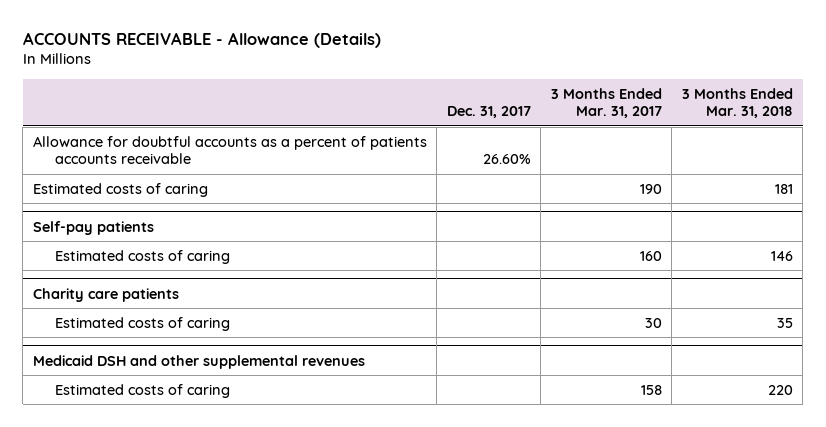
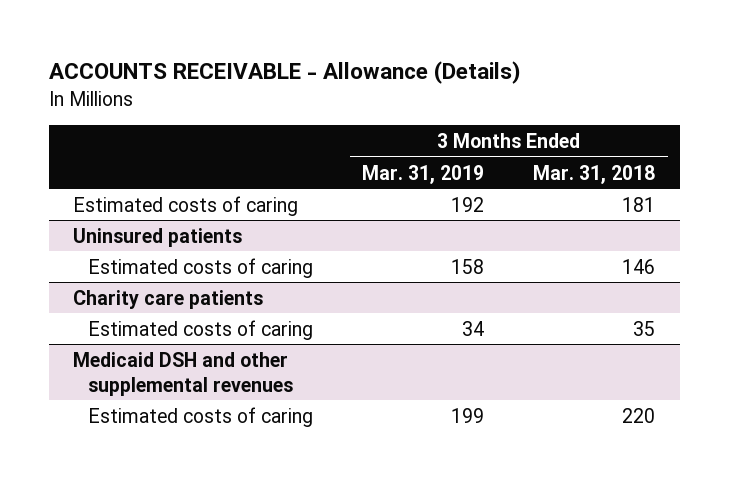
- | Dec. 31, 2017 | 3 Months Ended Mar. 31, 2017 | 3 Months Ended Mar. 31, 2018
+ | 3 Months Ended Mar. 31, 2019 | 3 Months Ended Mar. 31, 2018
- Allowance for doubtful accounts as a percent of patients accounts receivable | 26.60% | |
- Self-pay patients
+ Uninsured patients

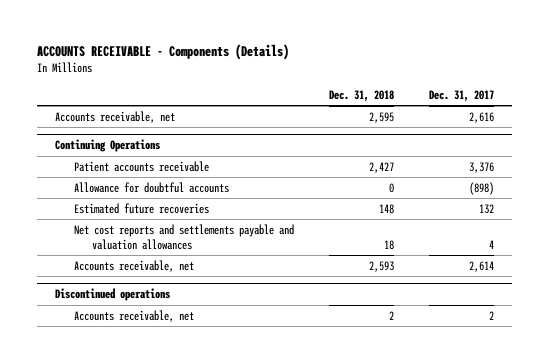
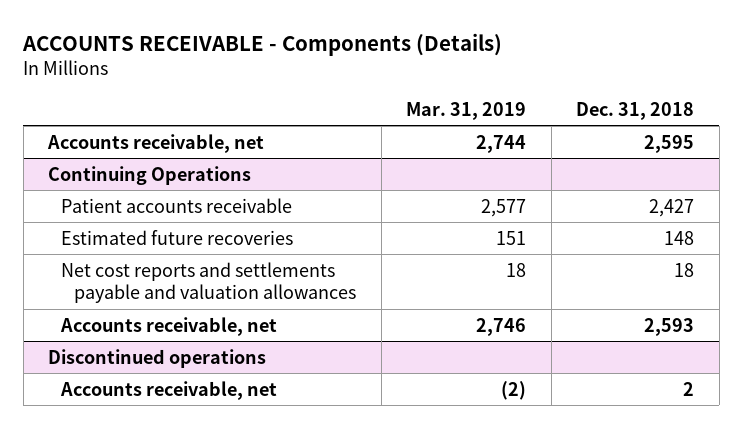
- | Dec. 31, 2018 | Dec. 31, 2017
+ | Mar. 31, 2019 | Dec. 31, 2018
@ Continuing Operations
- Allowance for doubtful accounts | 0 | (898)

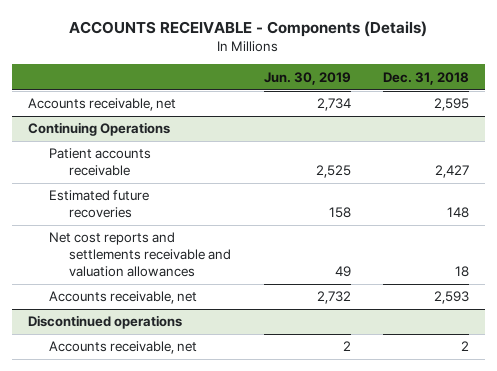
- | Mar. 31, 2019 | Dec. 31, 2018
+ | Jun. 30, 2019 | Dec. 31, 2018
@ Continuing Operations
- Net cost reports and settlements payable and valuation allowances | 18 | 18
+ Net cost reports and settlements receivable and valuation allowances | 49 | 18

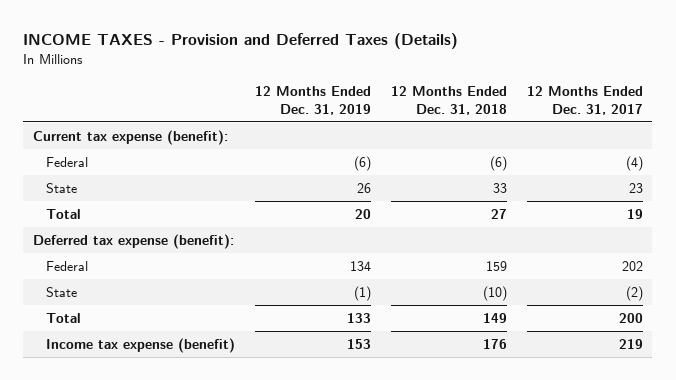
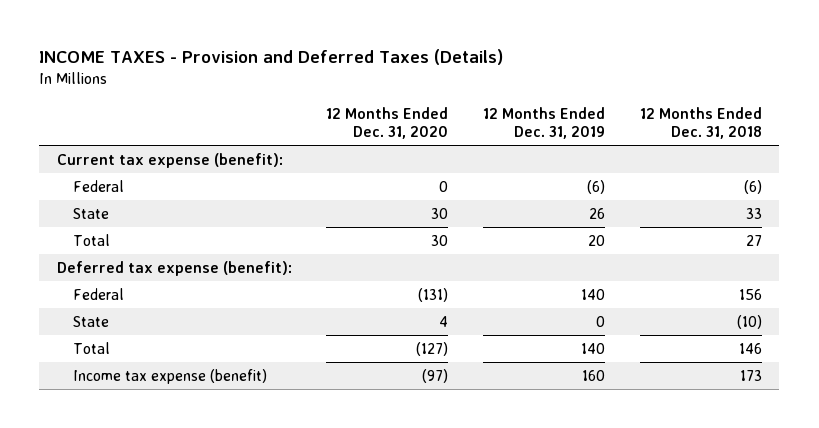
- | 12 Months Ended Dec. 31, 2019 | 12 Months Ended Dec. 31, 2018 | 12 Months Ended Dec. 31, 2017
+ | 12 Months Ended Dec. 31, 2020 | 12 Months Ended Dec. 31, 2019 | 12 Months Ended Dec. 31, 2018
- Federal | 134 | 159 | 202
- State | (1) | (10) | (2)
- Total | 133 | 149 | 200
- Income tax expense (benefit) | 153 | 176 | 219
+ Federal | (131) | 140 | 156
+ State | 4 | 0 | (10)
+ Total | (127) | 140 | 146
+ Income tax expense (benefit) | (97) | 160 | 173

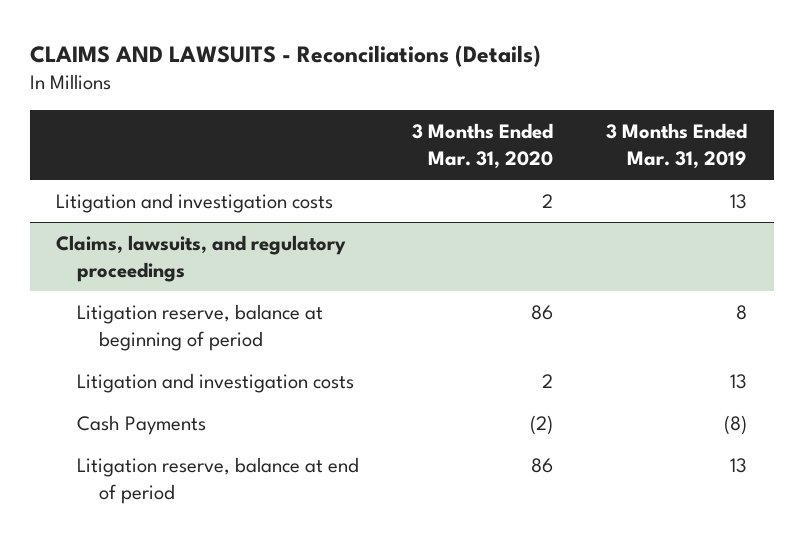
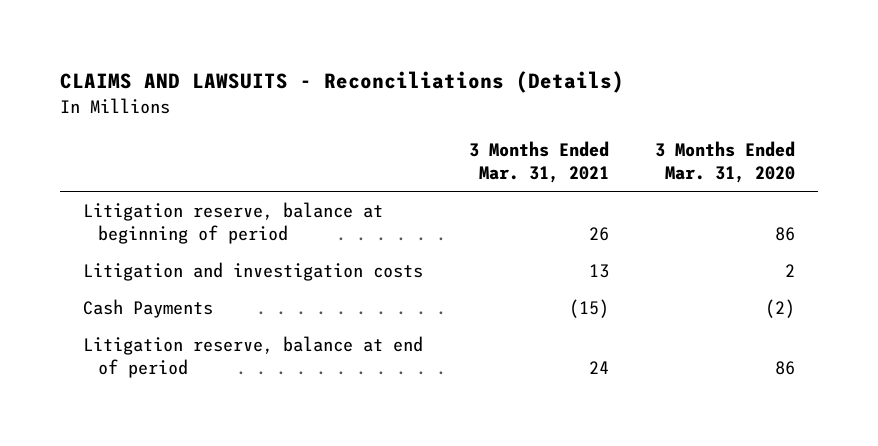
- | 3 Months Ended Mar. 31, 2020 | 3 Months Ended Mar. 31, 2019
+ | 3 Months Ended Mar. 31, 2021 | 3 Months Ended Mar. 31, 2020
- Litigation and investigation costs | 2 | 13
- Claims, lawsuits, and regulatory proceedings

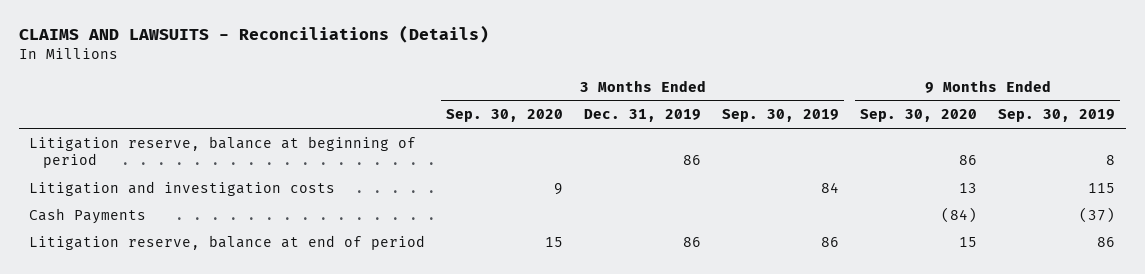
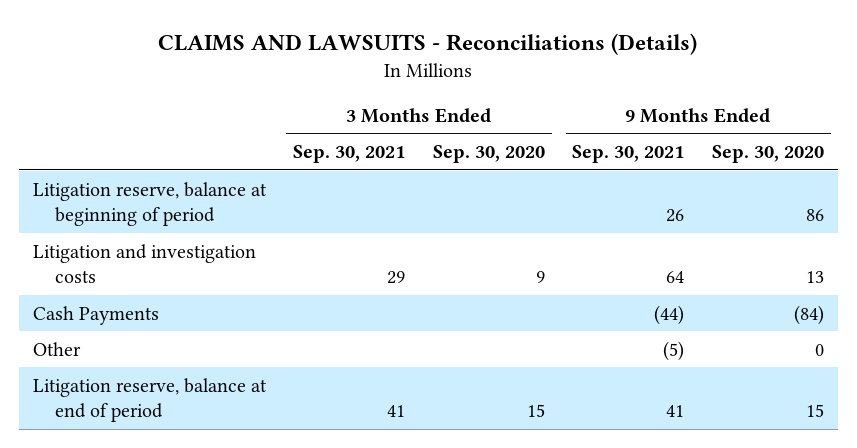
- | 3 Months Ended Sep. 30, 2020 | 3 Months Ended Dec. 31, 2019 | 3 Months Ended Sep. 30, 2019 | 9 Months Ended Sep. 30, 2020 | 9 Months Ended Sep. 30, 2019
+ | 3 Months Ended Sep. 30, 2021 | 3 Months Ended Sep. 30, 2020 | 9 Months Ended Sep. 30, 2021 | 9 Months Ended Sep. 30, 2020
+ Other | | | (5) | 0

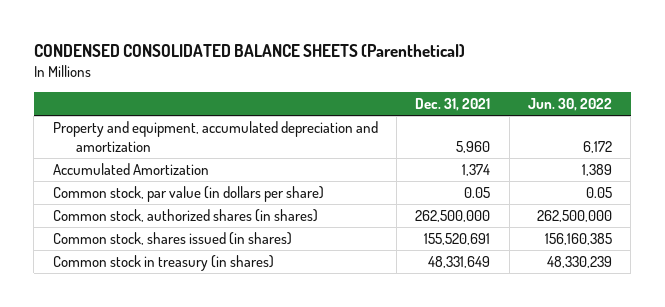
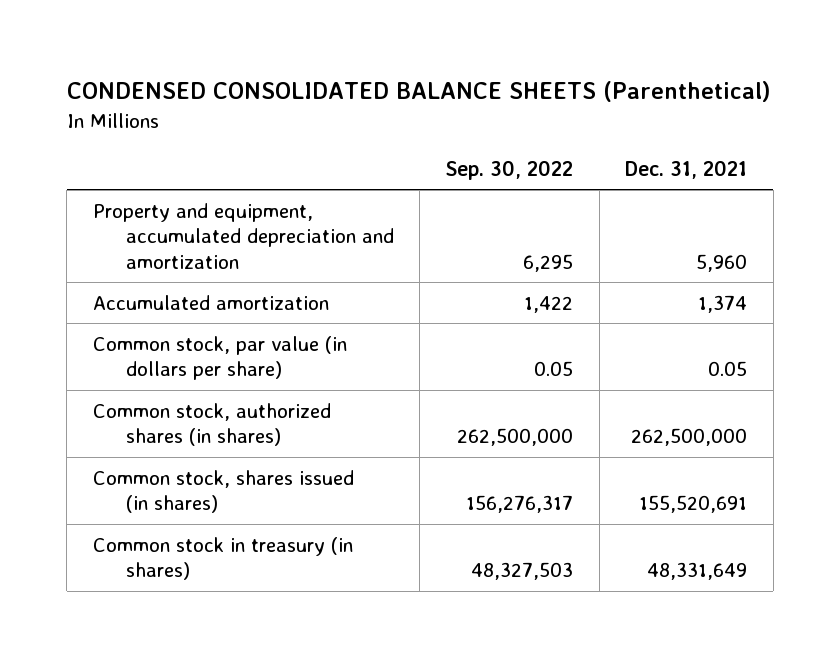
- | Dec. 31, 2021 | Jun. 30, 2022
+ | Sep. 30, 2022 | Dec. 31, 2021
- Accumulated Amortization | 1,374 | 1,389
+ Accumulated amortization | 1,422 | 1,374

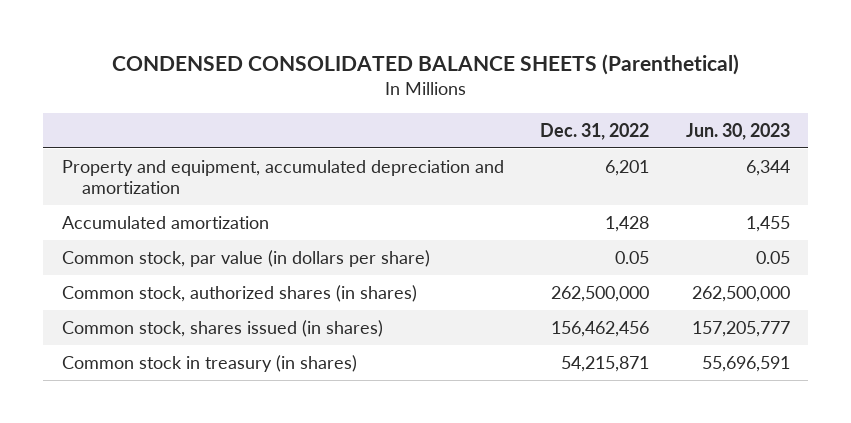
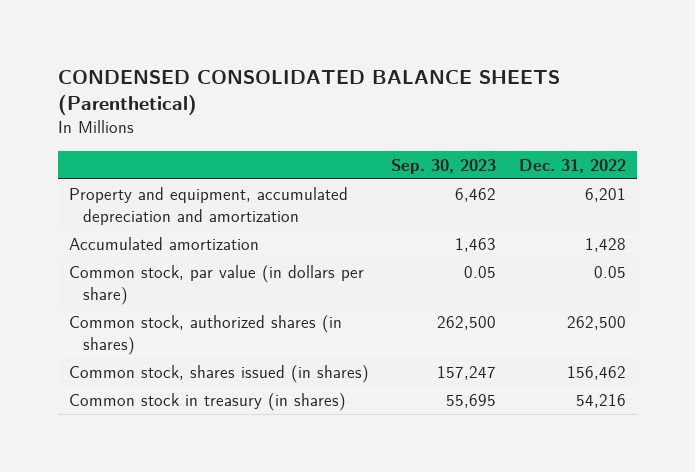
- | Dec. 31, 2022 | Jun. 30, 2023
+ | Sep. 30, 2023 | Dec. 31, 2022
- Common stock, authorized shares (in shares) | 262,500,000 | 262,500,000
- Common stock, shares issued (in shares) | 156,462,456 | 157,205,777
- Common stock in treasury (in shares) | 54,215,871 | 55,696,591
+ Common stock, authorized shares (in shares) | 262,500 | 262,500
+ Common stock, shares issued (in shares) | 157,247 | 156,462
+ Common stock in treasury (in shares) | 55,695 | 54,216

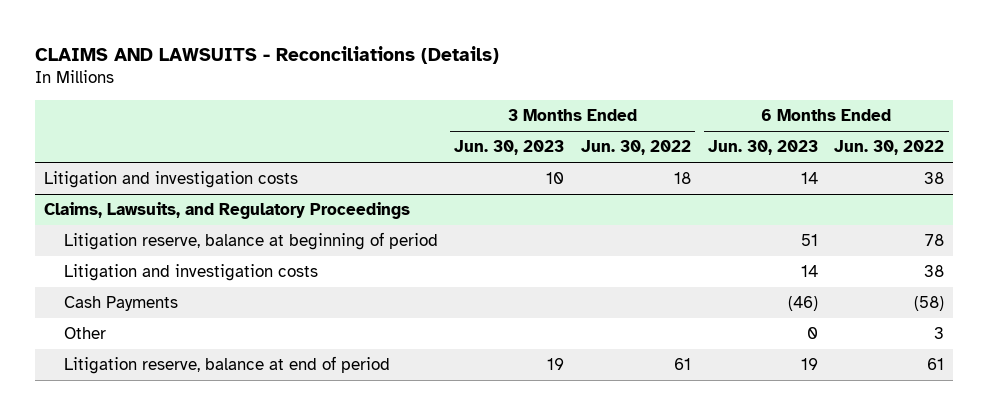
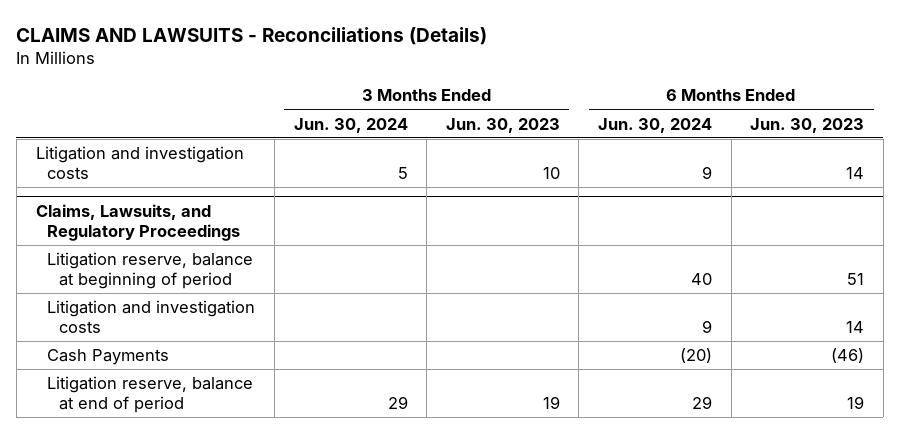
- | 3 Months Ended Jun. 30, 2023 | 3 Months Ended Jun. 30, 2022 | 6 Months Ended Jun. 30, 2023 | 6 Months Ended Jun. 30, 2022
+ | 3 Months Ended Jun. 30, 2024 | 3 Months Ended Jun. 30, 2023 | 6 Months Ended Jun. 30, 2024 | 6 Months Ended Jun. 30, 2023
@ Claims, Lawsuits, and Regulatory Proceedings
- Other | | | 0 | 3

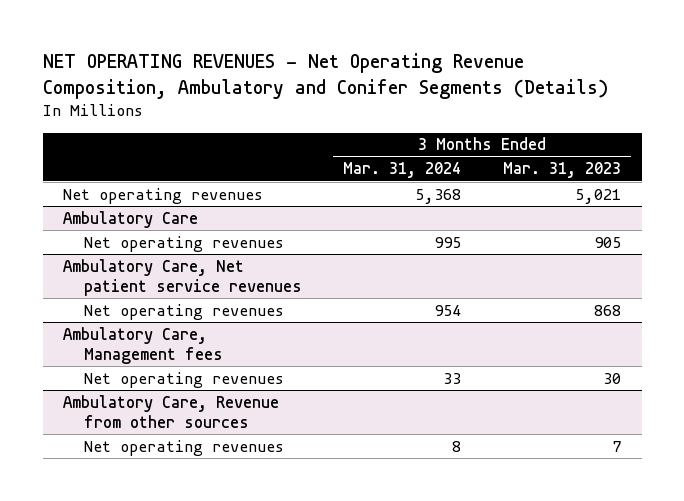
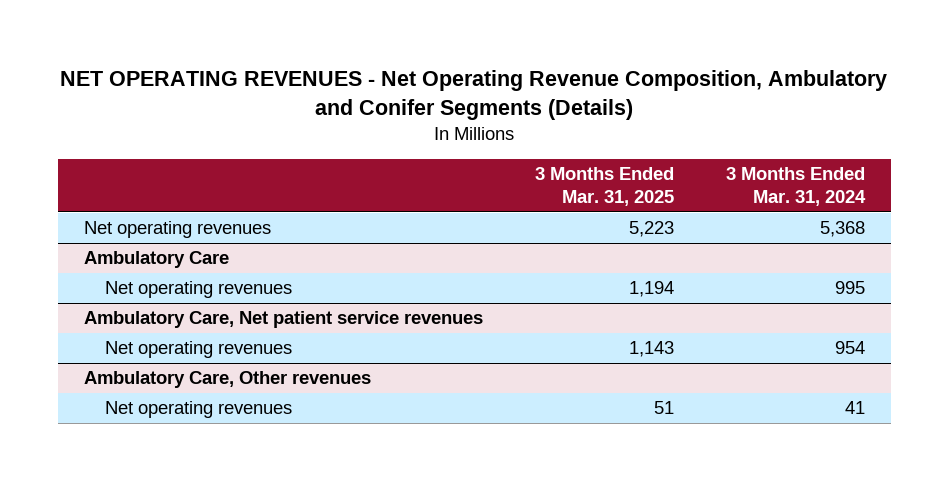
- | 3 Months Ended Mar. 31, 2024 | 3 Months Ended Mar. 31, 2023
+ | 3 Months Ended Mar. 31, 2025 | 3 Months Ended Mar. 31, 2024
- Ambulatory Care, Management fees
- Net operating revenues | 33 | 30
- Ambulatory Care, Revenue from other sources
- Net operating revenues | 8 | 7
+ Ambulatory Care, Other revenues
+ Net operating revenues | 51 | 41

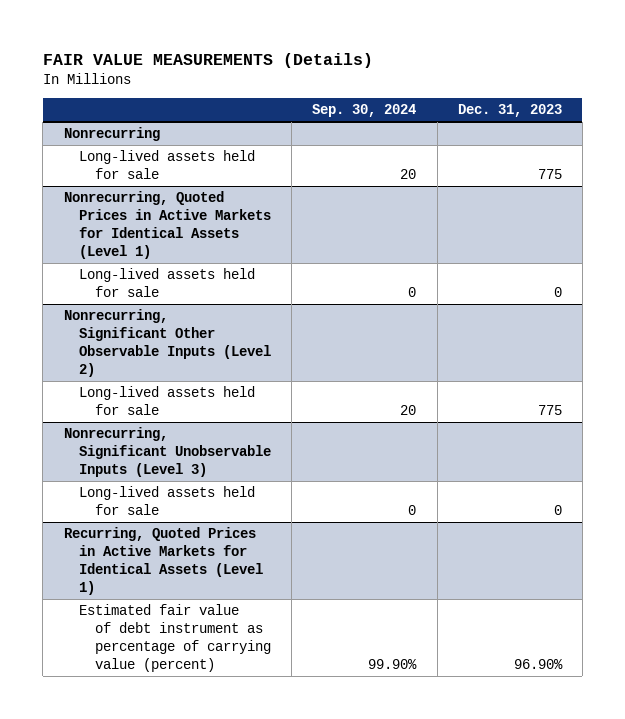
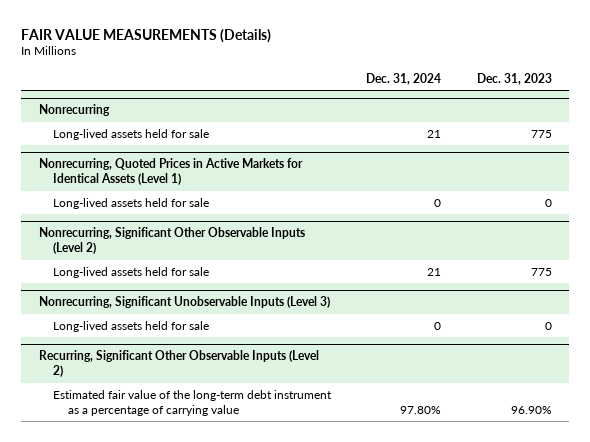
- | Sep. 30, 2024 | Dec. 31, 2023
+ | Dec. 31, 2024 | Dec. 31, 2023
- Recurring, Quoted Prices in Active Markets for Identical Assets (Level 1)
- Estimated fair value of debt instrument as percentage of carrying value (percent) | 99.90% | 96.90%
+ Recurring, Significant Other Observable Inputs (Level 2)
+ Estimated fair value of the long-term debt instrument as a percentage of carrying value | 97.80% | 96.90%

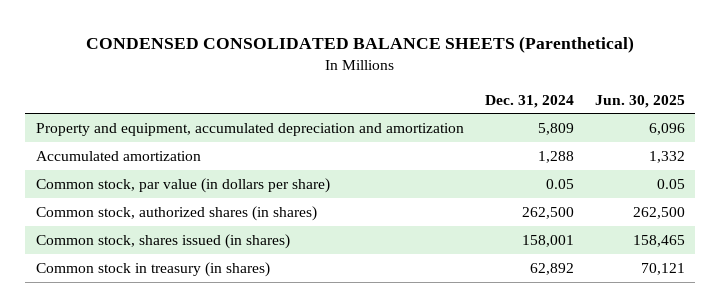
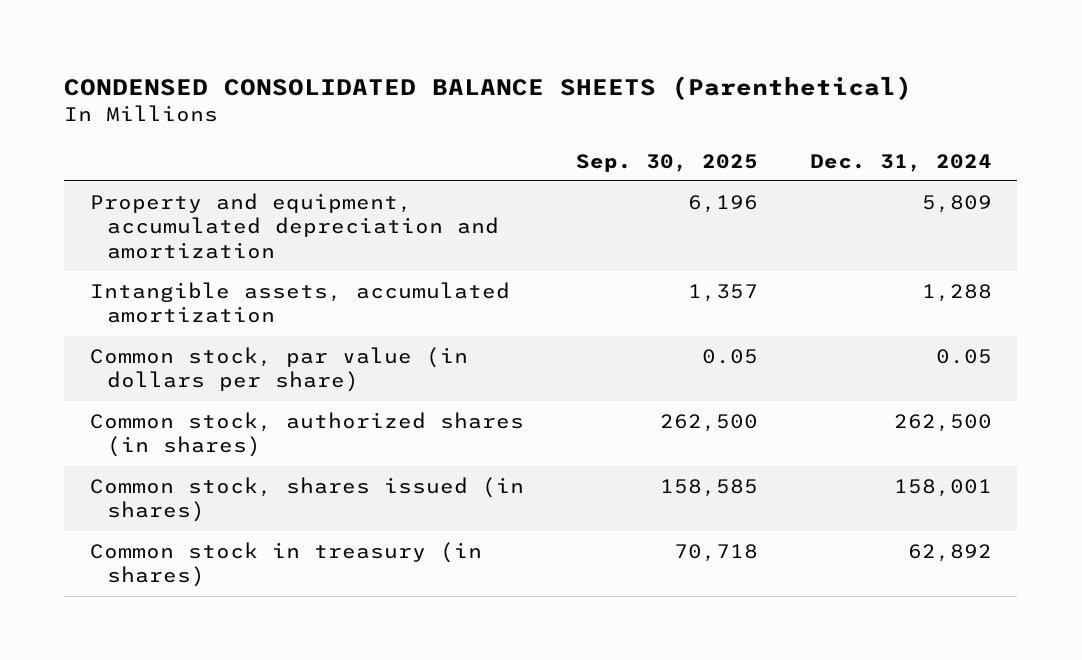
- | Dec. 31, 2024 | Jun. 30, 2025
+ | Sep. 30, 2025 | Dec. 31, 2024
- Accumulated amortization | 1,288 | 1,332
+ Intangible assets, accumulated amortization | 1,357 | 1,288

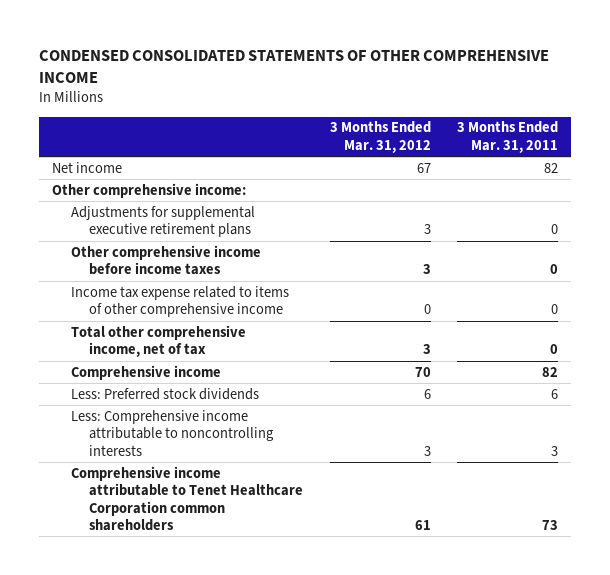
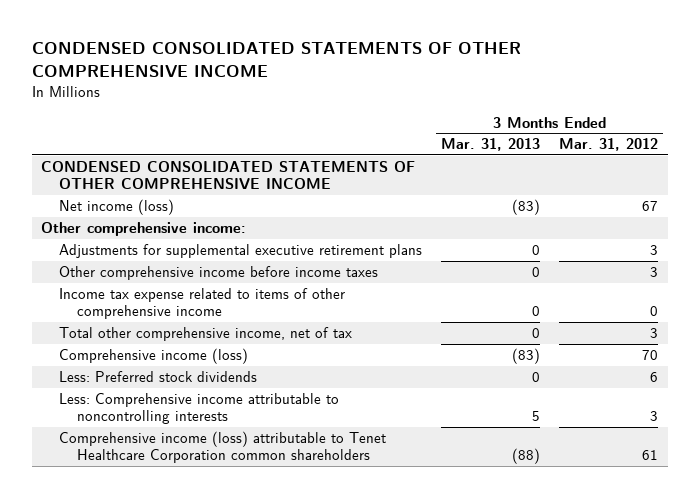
- | 3 Months Ended Mar. 31, 2012 | 3 Months Ended Mar. 31, 2011
+ | 3 Months Ended Mar. 31, 2013 | 3 Months Ended Mar. 31, 2012
- Net income | 67 | 82
+ CONDENSED CONSOLIDATED STATEMENTS OF OTHER COMPREHENSIVE INCOME
+ Net income (loss) | (83) | 67
- Comprehensive income | 70 | 82
+ Comprehensive income (loss) | (83) | 70
- Comprehensive income attributable to Tenet Healthcare Corporation common shareholders | 61 | 73
+ Comprehensive income (loss) attributable to Tenet Healthcare Corporation common shareholders | (88) | 61

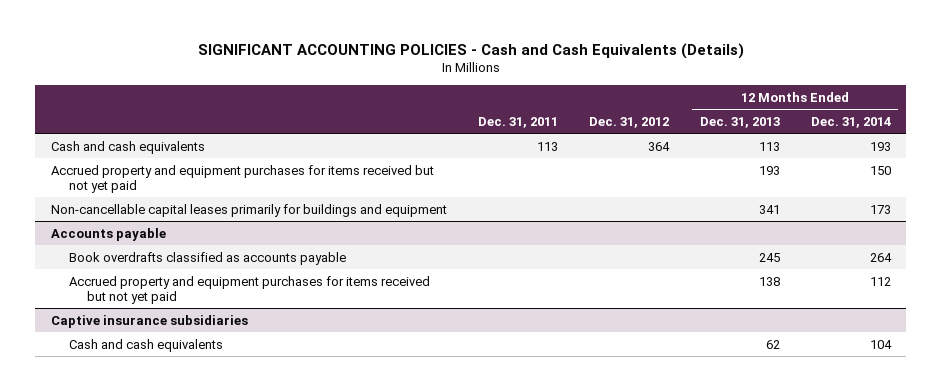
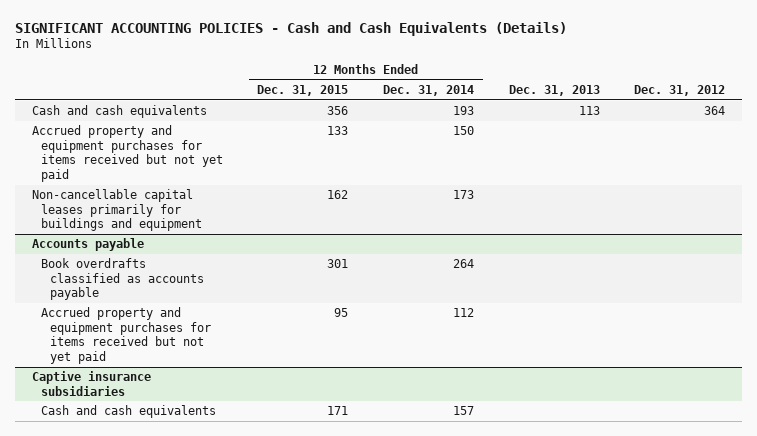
- | Dec. 31, 2011 | Dec. 31, 2012 | 12 Months Ended Dec. 31, 2013 | 12 Months Ended Dec. 31, 2014
+ | 12 Months Ended Dec. 31, 2015 | 12 Months Ended Dec. 31, 2014 | Dec. 31, 2013 | Dec. 31, 2012
@ Captive insurance subsidiaries
- Cash and cash equivalents | | | 62 | 104
+ Cash and cash equivalents | 171 | 157 | |

